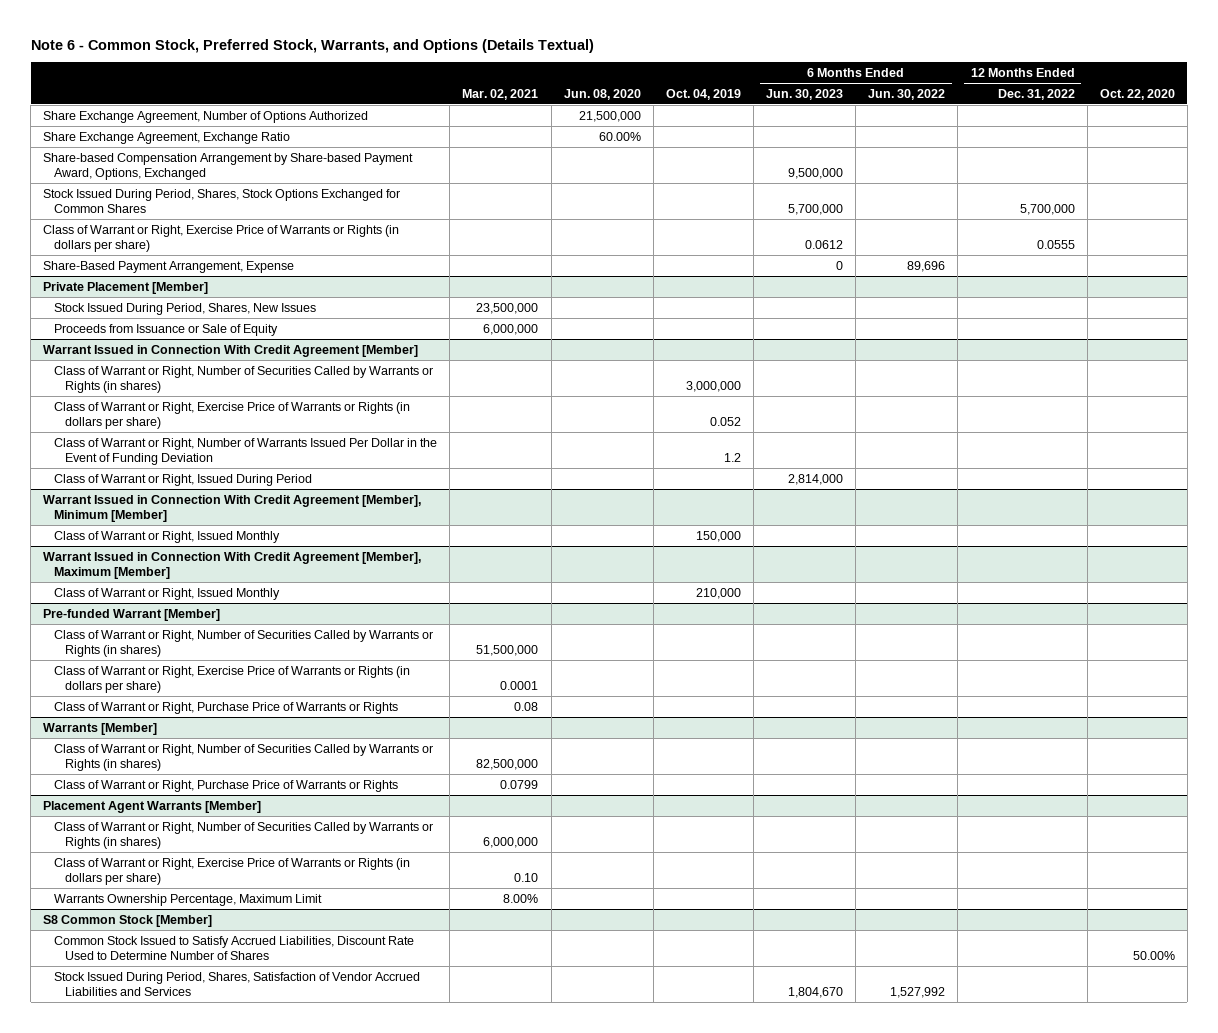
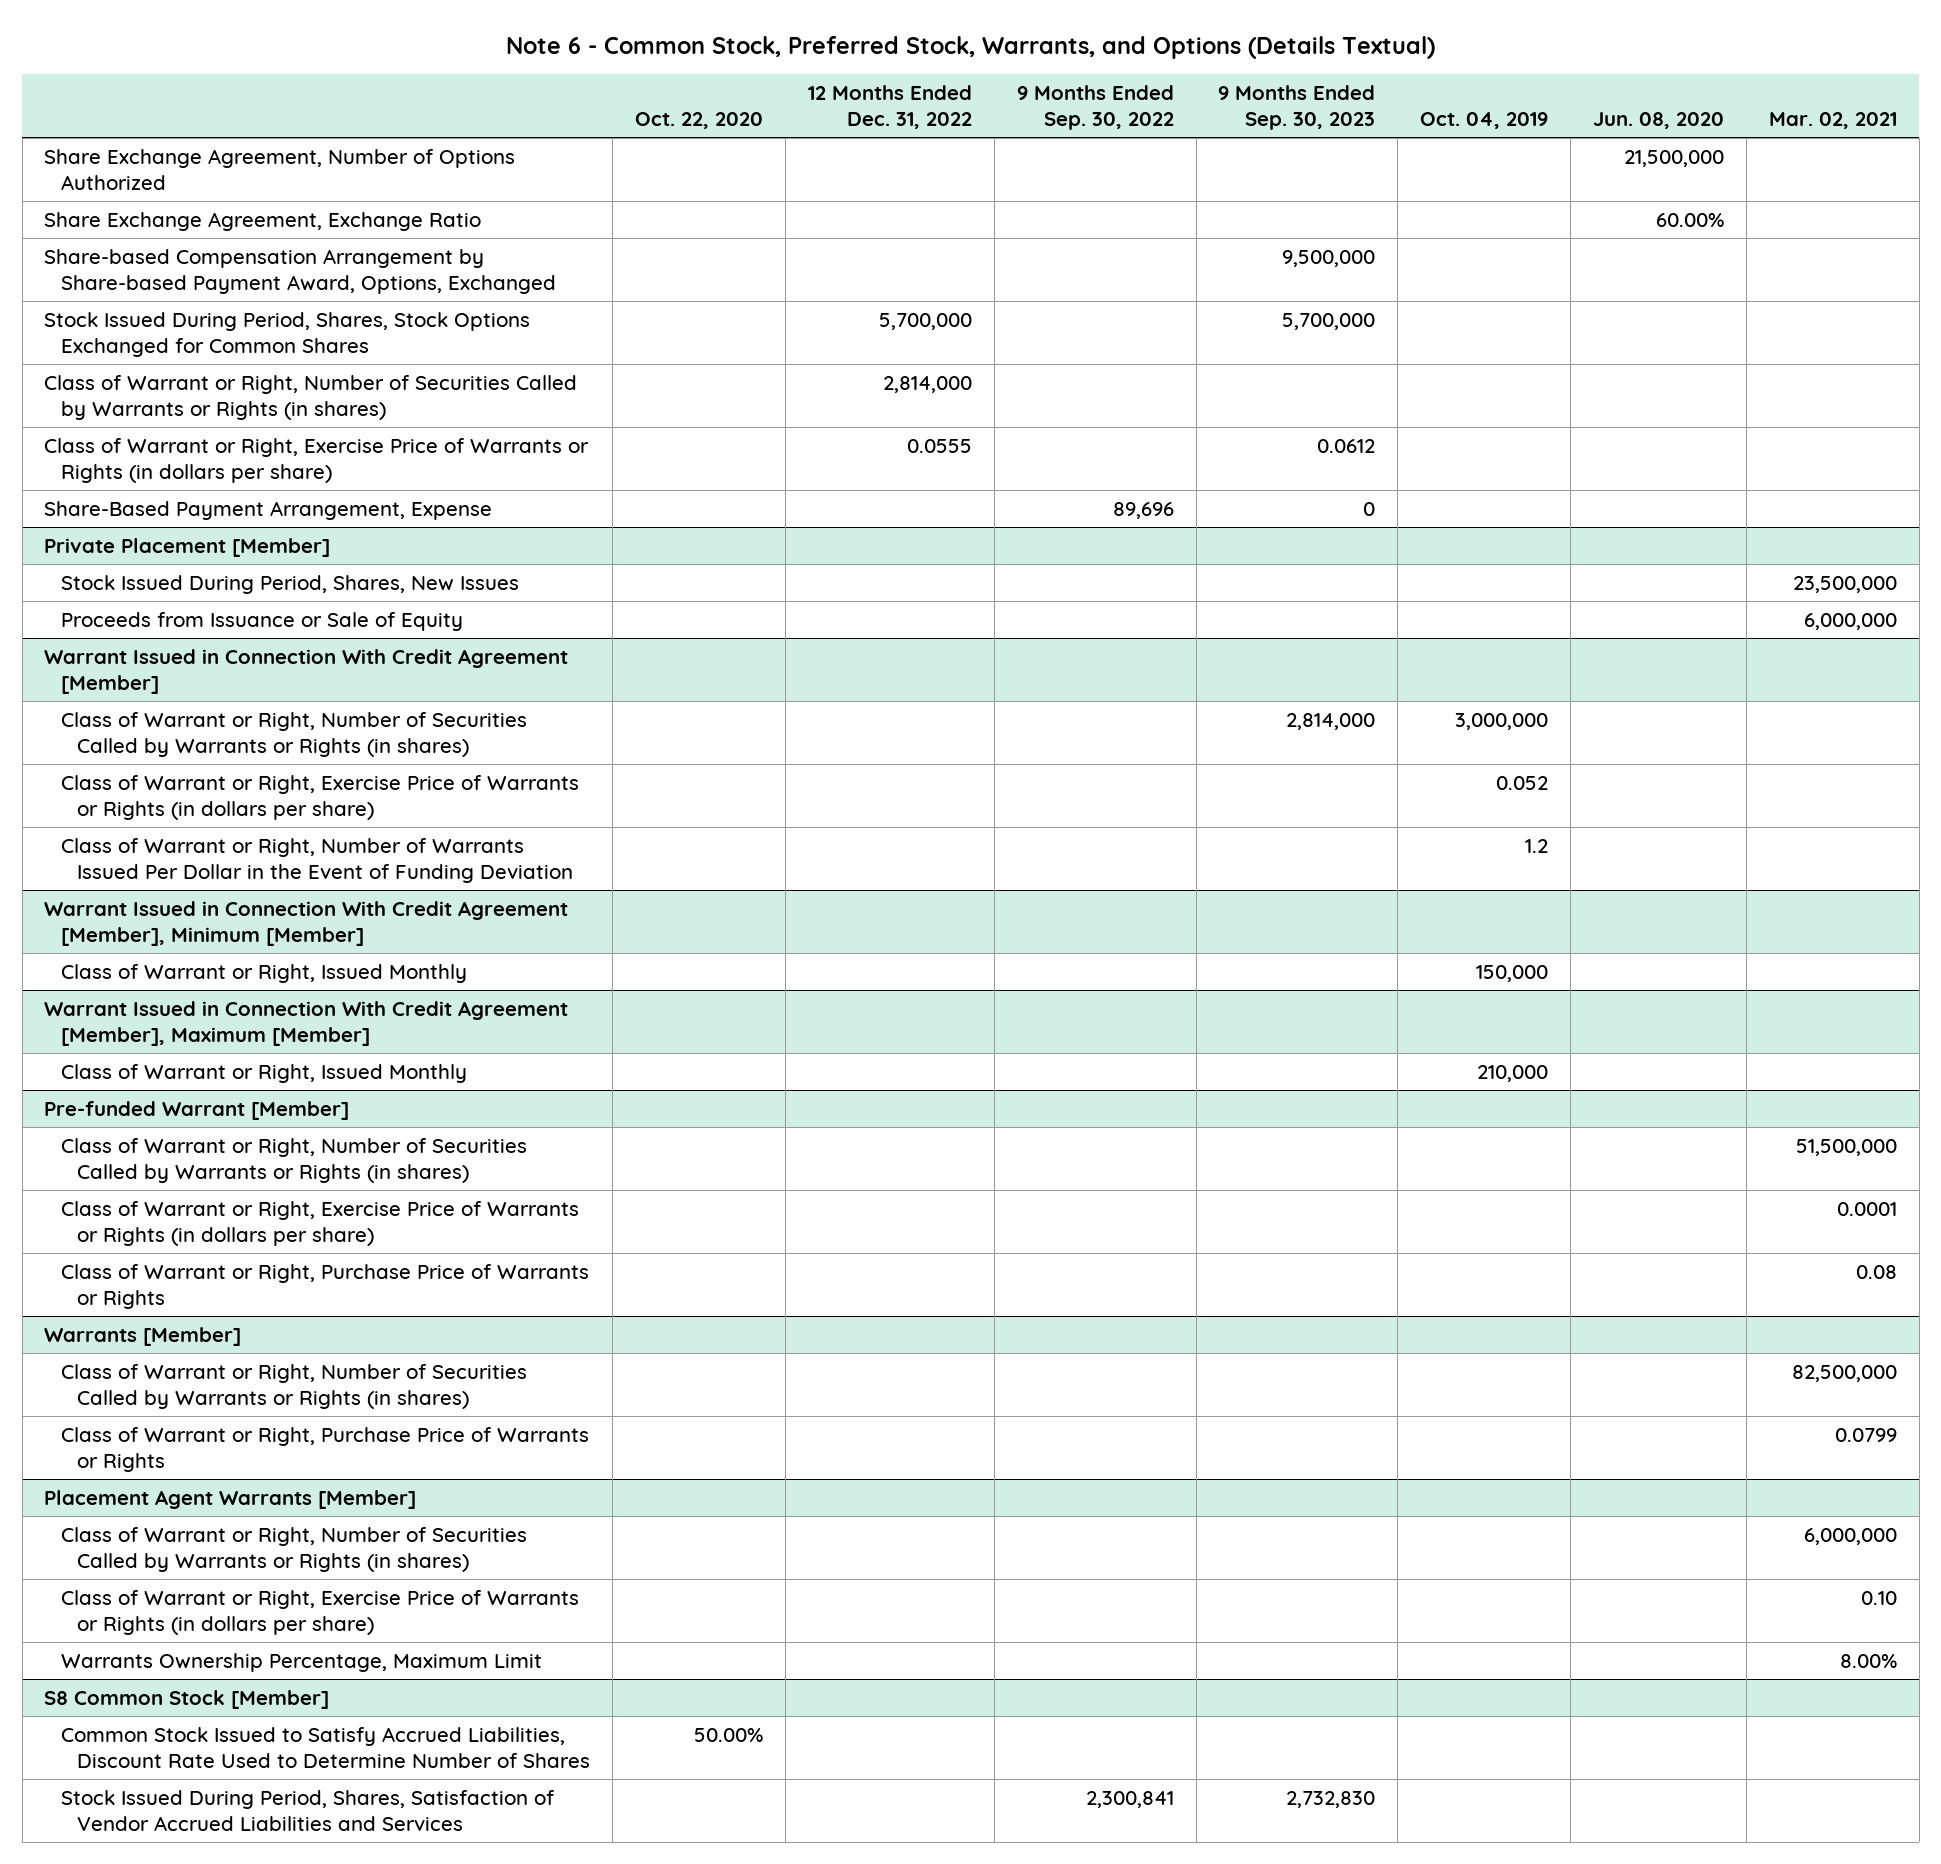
- | Mar. 02, 2021 | Jun. 08, 2020 | Oct. 04, 2019 | 6 Months Ended Jun. 30, 2023 | 6 Months Ended Jun. 30, 2022 | 12 Months Ended Dec. 31, 2022 | Oct. 22, 2020
+ | Oct. 22, 2020 | 12 Months Ended Dec. 31, 2022 | 9 Months Ended Sep. 30, 2022 | 9 Months Ended Sep. 30, 2023 | Oct. 04, 2019 | Jun. 08, 2020 | Mar. 02, 2021
+ Class of Warrant or Right, Number of Securities Called by Warrants or Rights (in shares) | | 2,814,000 | | | | |
@ Warrant Issued in Connection With Credit Agreement [Member]
- Class of Warrant or Right, Issued During Period | | | | 2,814,000 | | |

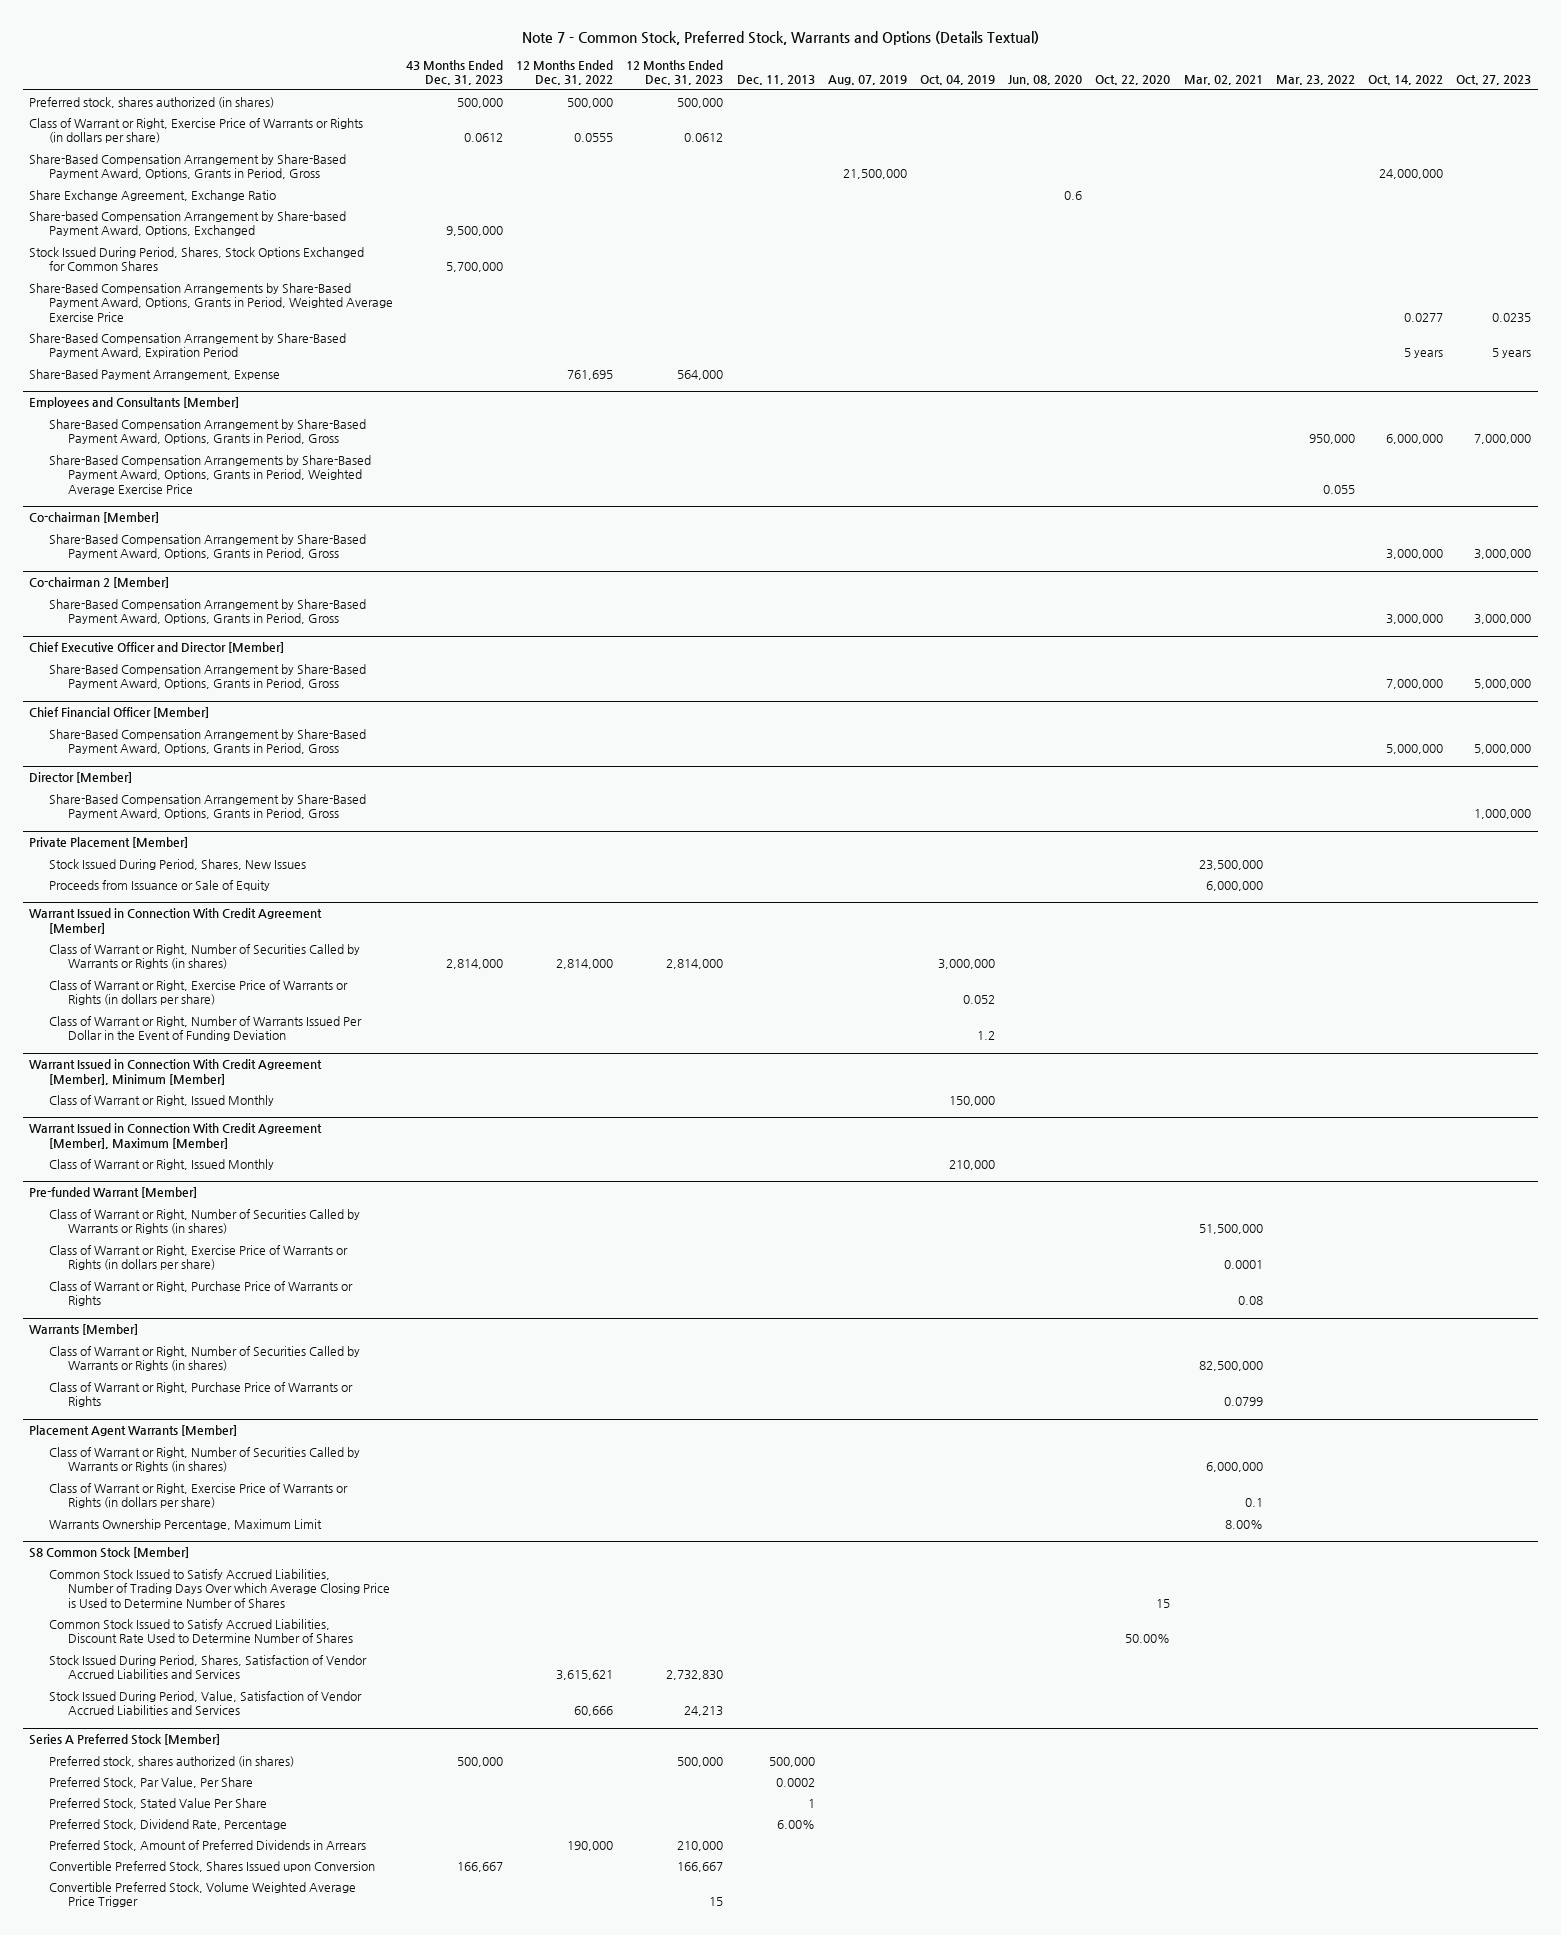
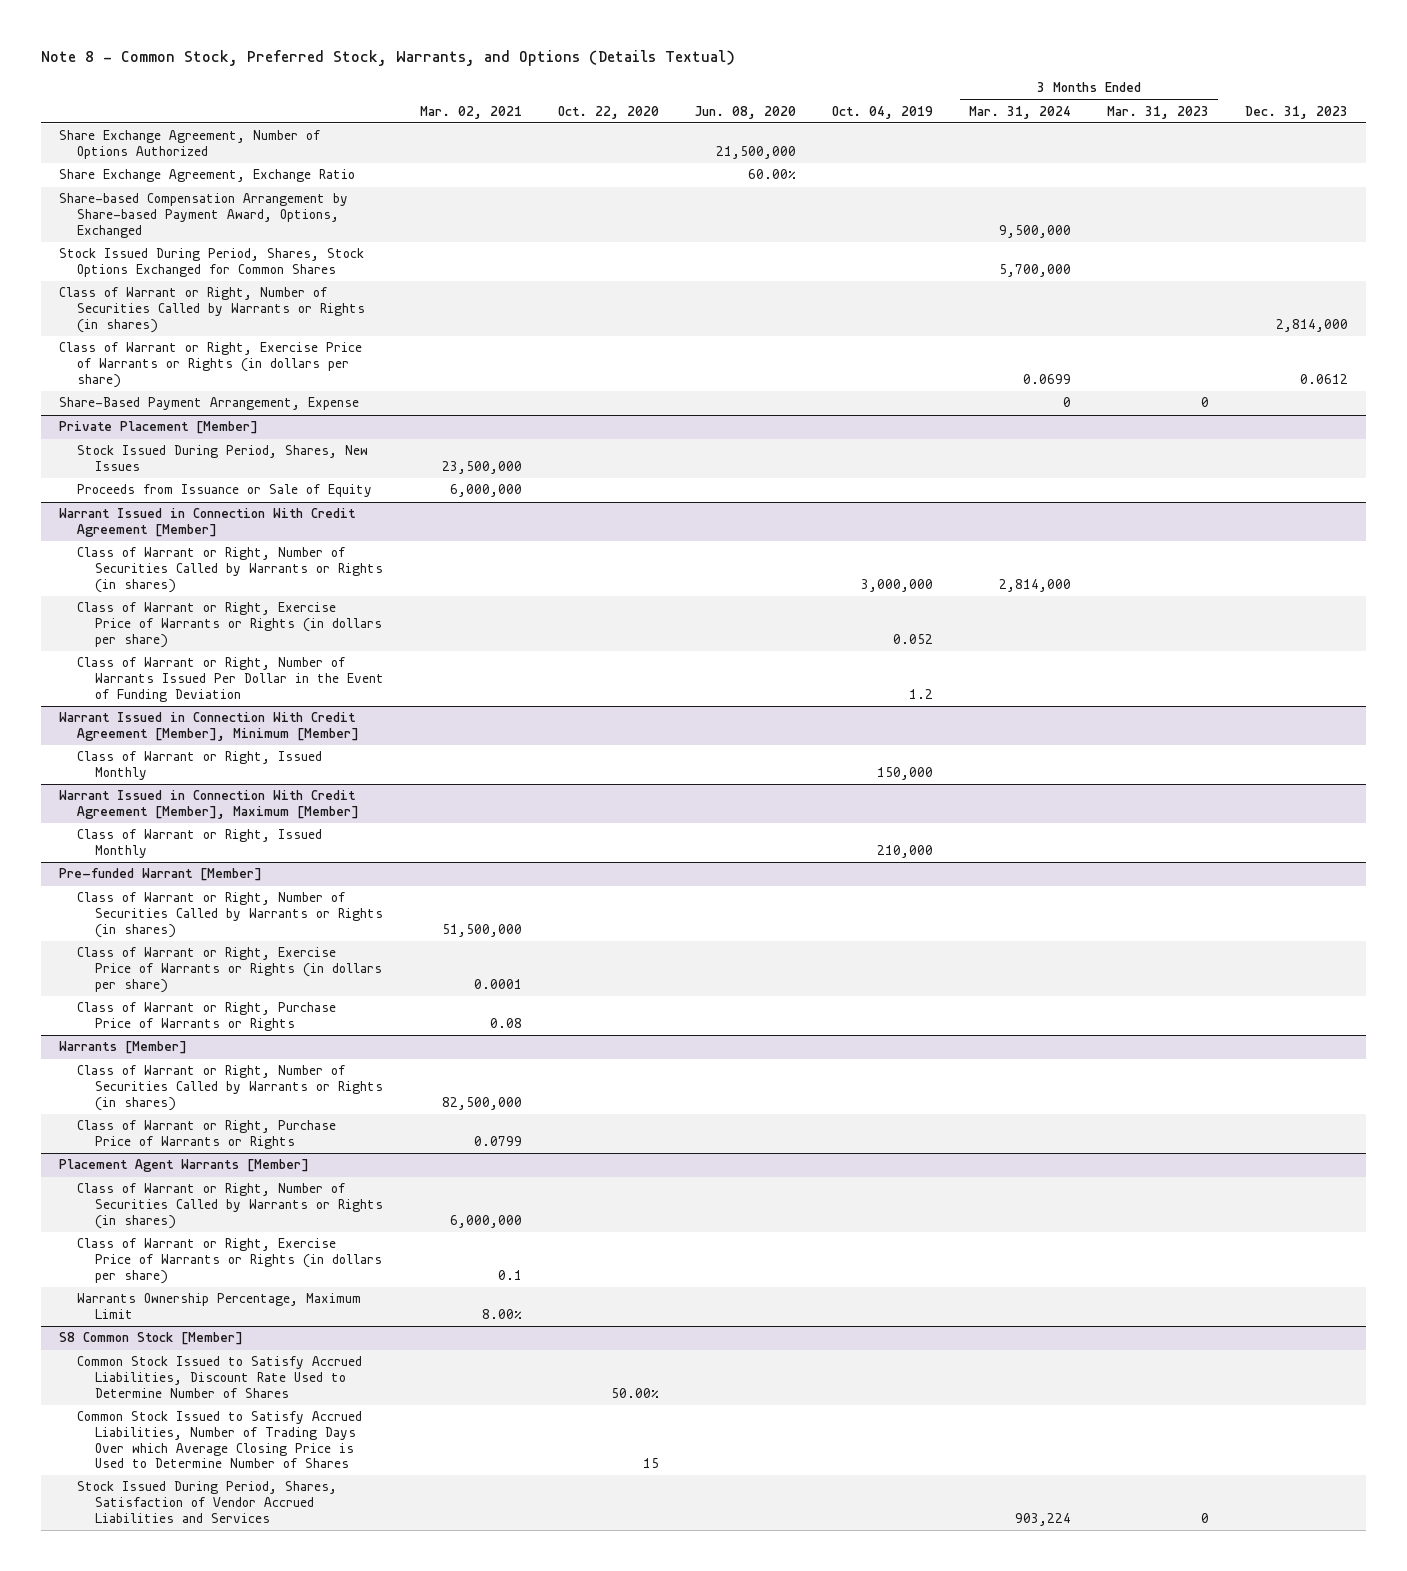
- Note 7 - Common Stock, Preferred Stock, Warrants and Options (Details Textual)
+ Note 8 - Common Stock, Preferred Stock, Warrants, and Options (Details Textual)
- | 43 Months Ended Dec. 31, 2023 | 12 Months Ended Dec. 31, 2022 | 12 Months Ended Dec. 31, 2023 | Dec. 11, 2013 | Aug. 07, 2019 | Oct. 04, 2019 | Jun. 08, 2020 | Oct. 22, 2020 | Mar. 02, 2021 | Mar. 23, 2022 | Oct. 14, 2022 | Oct. 27, 2023
+ | Mar. 02, 2021 | Oct. 22, 2020 | Jun. 08, 2020 | Oct. 04, 2019 | 3 Months Ended Mar. 31, 2024 | 3 Months Ended Mar. 31, 2023 | Dec. 31, 2023
- Preferred stock, shares authorized (in shares) | 500,000 | 500,000 | 500,000 | | | | | | | | |
- Share-Based Compensation Arrangement by Share-Based Payment Award, Options, Grants in Period, Gross | | | | | 21,500,000 | | | | | | 24,000,000 |
- Share Exchange Agreement, Exchange Ratio | | | | | | | 0.6 | | | | |
+ Share Exchange Agreement, Number of Options Authorized | | | 21,500,000 | | | |
+ Share Exchange Agreement, Exchange Ratio | | | 60.00% | | | |
- Share-Based Compensation Arrangements by Share-Based Payment Award, Options, Grants in Period, Weighted Average Exercise Price | | | | | | | | | | | 0.0277 | 0.0235
- Share-Based Compensation Arrangement by Share-Based Payment Award, Expiration Period | | | | | | | | | | | 5 years | 5 years
+ Class of Warrant or Right, Number of Securities Called by Warrants or Rights (in shares) | | | | | | | 2,814,000
moved down: Class of Warrant or Right, Exercise Price of Warrants or Rights (in dollars per share) | | | | | 0.0699 | | 0.0612
- Employees and Consultants [Member]
- Share-Based Compensation Arrangement by Share-Based Payment Award, Options, Grants in Period, Gross | | | | | | | | | | 950,000 | 6,000,000 | 7,000,000
- Share-Based Compensation Arrangements by Share-Based Payment Award, Options, Grants in Period, Weighted Average Exercise Price | | | | | | | | | | 0.055 | |
- Co-chairman [Member]
- Share-Based Compensation Arrangement by Share-Based Payment Award, Options, Grants in Period, Gross | | | | | | | | | | | 3,000,000 | 3,000,000
- Co-chairman 2 [Member]
- Share-Based Compensation Arrangement by Share-Based Payment Award, Options, Grants in Period, Gross | | | | | | | | | | | 3,000,000 | 3,000,000
- Chief Executive Officer and Director [Member]
- Share-Based Compensation Arrangement by Share-Based Payment Award, Options, Grants in Period, Gross | | | | | | | | | | | 7,000,000 | 5,000,000
- Chief Financial Officer [Member]
- Share-Based Compensation Arrangement by Share-Based Payment Award, Options, Grants in Period, Gross | | | | | | | | | | | 5,000,000 | 5,000,000
- Director [Member]
- Share-Based Compensation Arrangement by Share-Based Payment Award, Options, Grants in Period, Gross | | | | | | | | | | | | 1,000,000
@ S8 Common Stock [Member]
moved down: Common Stock Issued to Satisfy Accrued Liabilities, Number of Trading Days Over which Average Closing Price is Used to Determine Number of Shares | | 15 | | | | |
- Stock Issued During Period, Value, Satisfaction of Vendor Accrued Liabilities and Services | | 60,666 | 24,213 | | | | | | | | |
- Series A Preferred Stock [Member]
- Preferred stock, shares authorized (in shares) | 500,000 | | 500,000 | 500,000 | | | | | | | |
- Preferred Stock, Par Value, Per Share | | | | 0.0002 | | | | | | | |
- Preferred Stock, Stated Value Per Share | | | | 1 | | | | | | | |
- Preferred Stock, Dividend Rate, Percentage | | | | 6.00% | | | | | | | |
- Preferred Stock, Amount of Preferred Dividends in Arrears | | 190,000 | 210,000 | | | | | | | | |
- Convertible Preferred Stock, Shares Issued upon Conversion | 166,667 | | 166,667 | | | | | | | | |
- Convertible Preferred Stock, Volume Weighted Average Price Trigger | | | 15 | | | | | | | | |

